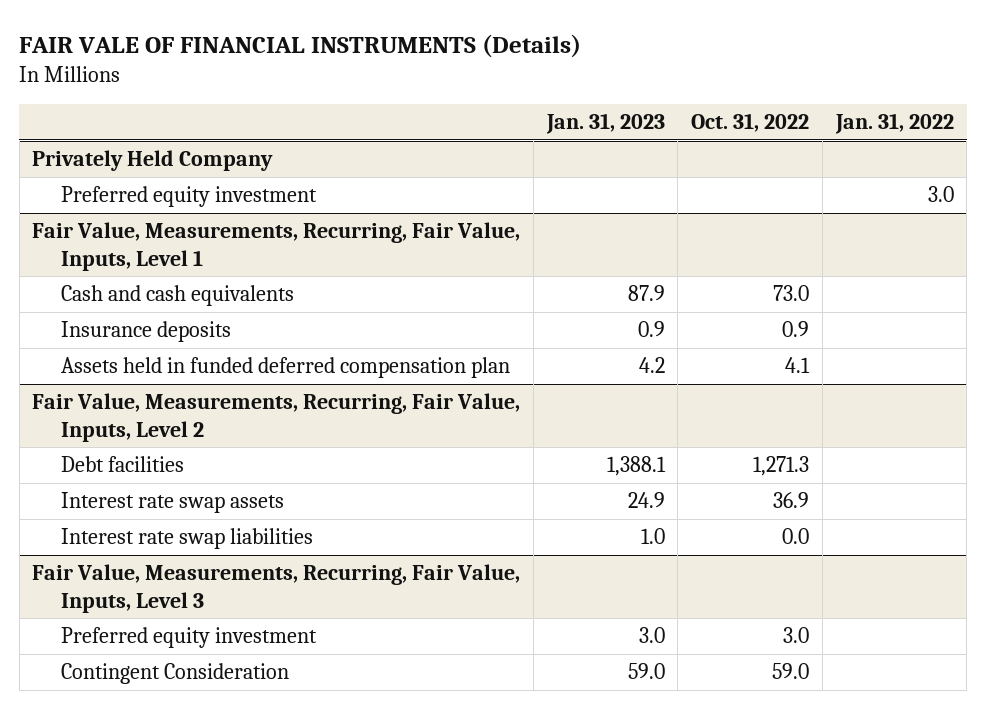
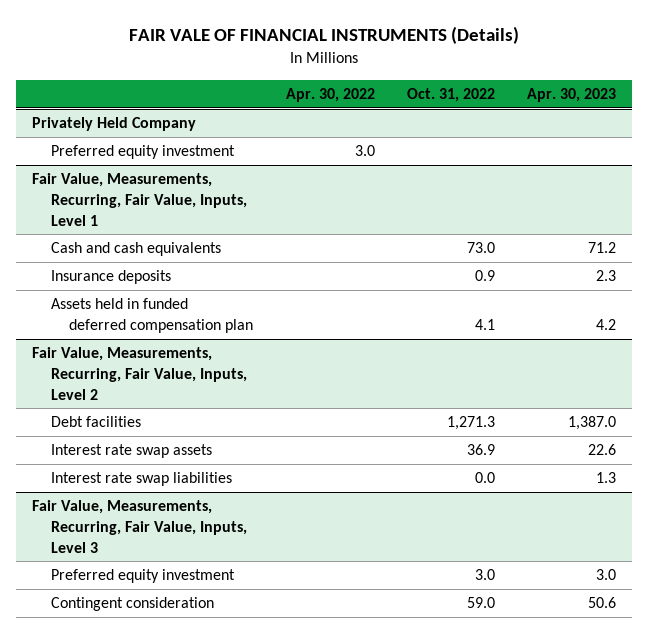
- | Jan. 31, 2023 | Oct. 31, 2022 | Jan. 31, 2022
+ | Apr. 30, 2022 | Oct. 31, 2022 | Apr. 30, 2023
@ Fair Value, Measurements, Recurring, Fair Value, Inputs, Level 3
- Contingent Consideration | 59.0 | 59.0 |
+ Contingent consideration | | 59.0 | 50.6

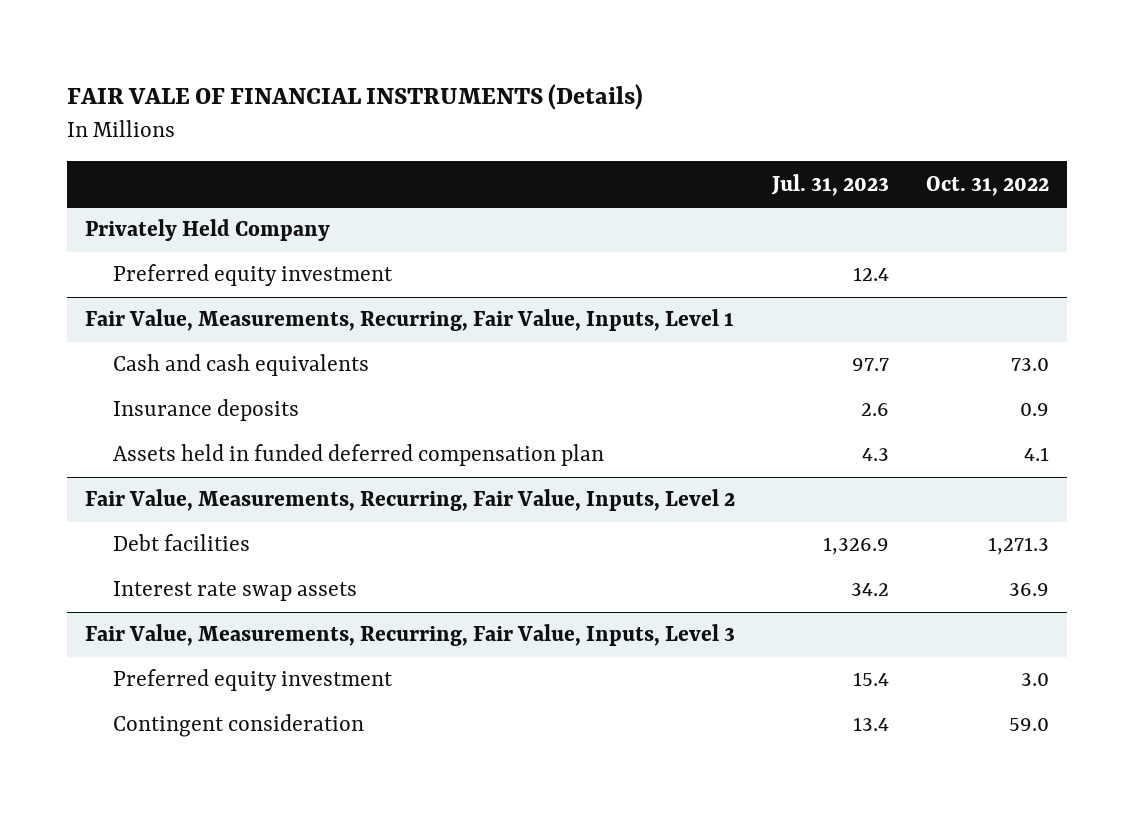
- | Apr. 30, 2022 | Oct. 31, 2022 | Apr. 30, 2023
+ | Jul. 31, 2023 | Oct. 31, 2022
@ Fair Value, Measurements, Recurring, Fair Value, Inputs, Level 2
- Interest rate swap liabilities | | 0.0 | 1.3

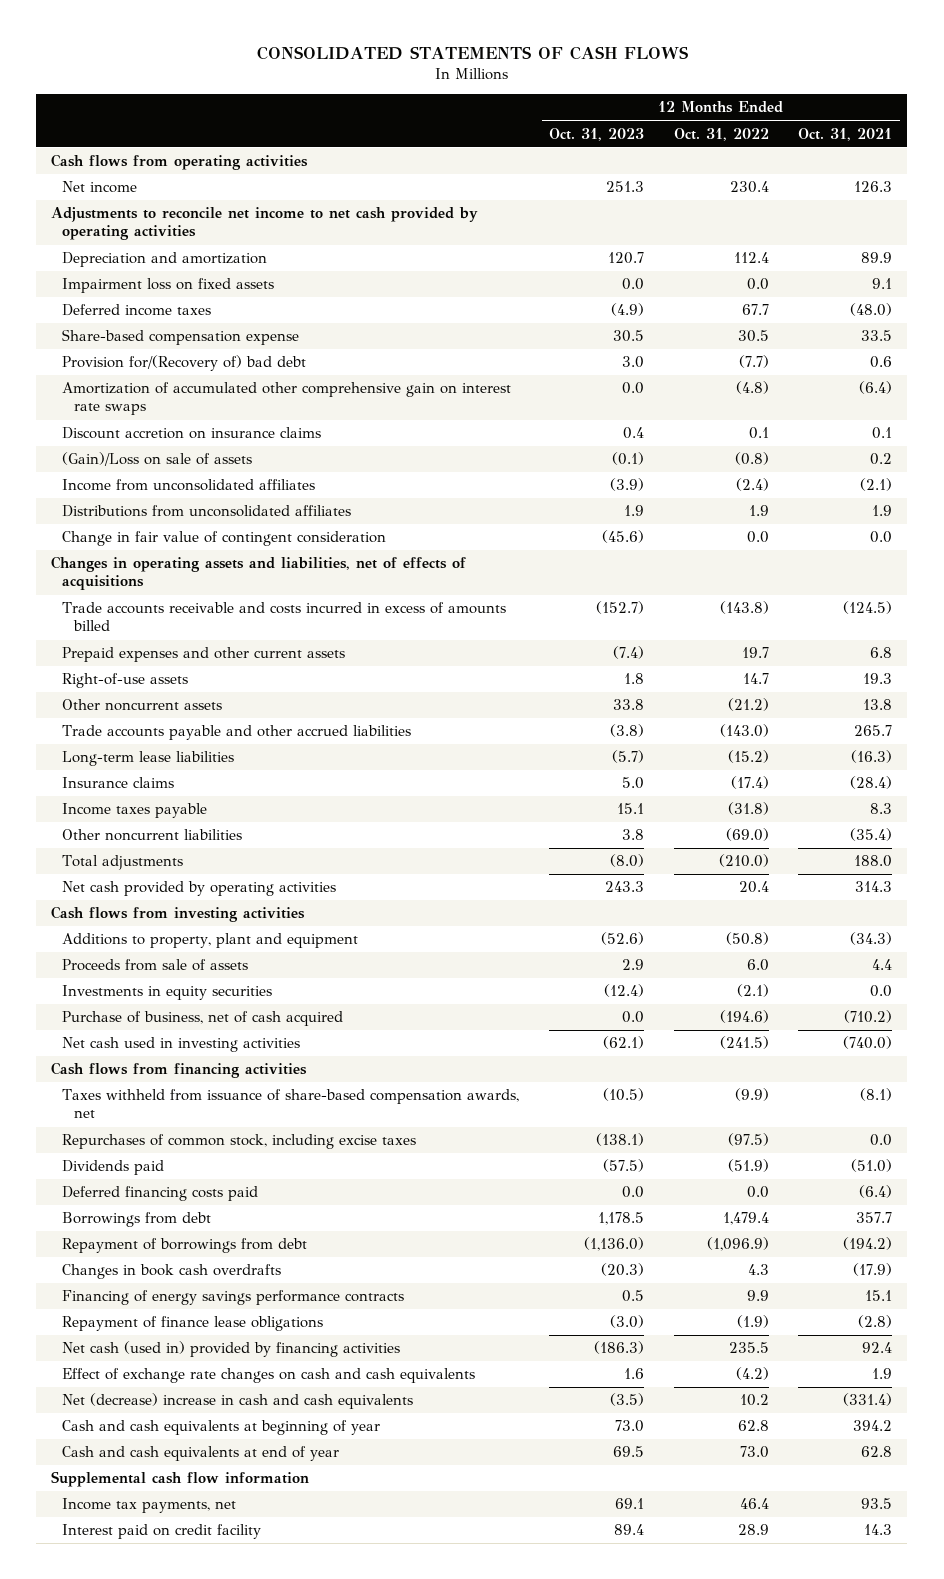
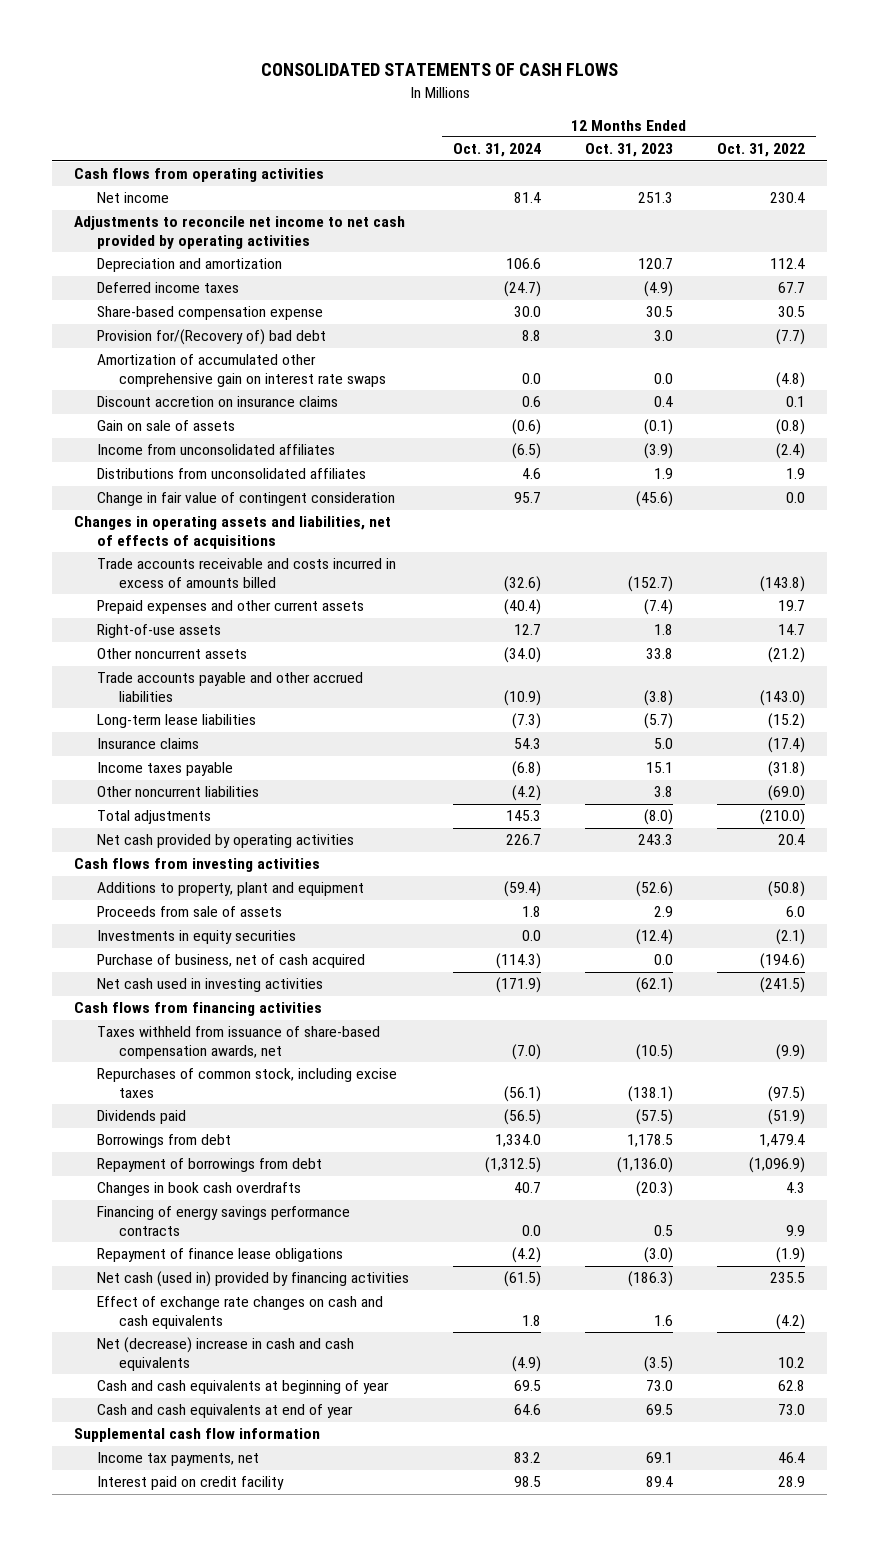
- | 12 Months Ended Oct. 31, 2023 | 12 Months Ended Oct. 31, 2022 | 12 Months Ended Oct. 31, 2021
+ | 12 Months Ended Oct. 31, 2024 | 12 Months Ended Oct. 31, 2023 | 12 Months Ended Oct. 31, 2022
- Impairment loss on fixed assets | 0.0 | 0.0 | 9.1
- (Gain)/Loss on sale of assets | (0.1) | (0.8) | 0.2
+ Gain on sale of assets | (0.6) | (0.1) | (0.8)
- Deferred financing costs paid | 0.0 | 0.0 | (6.4)

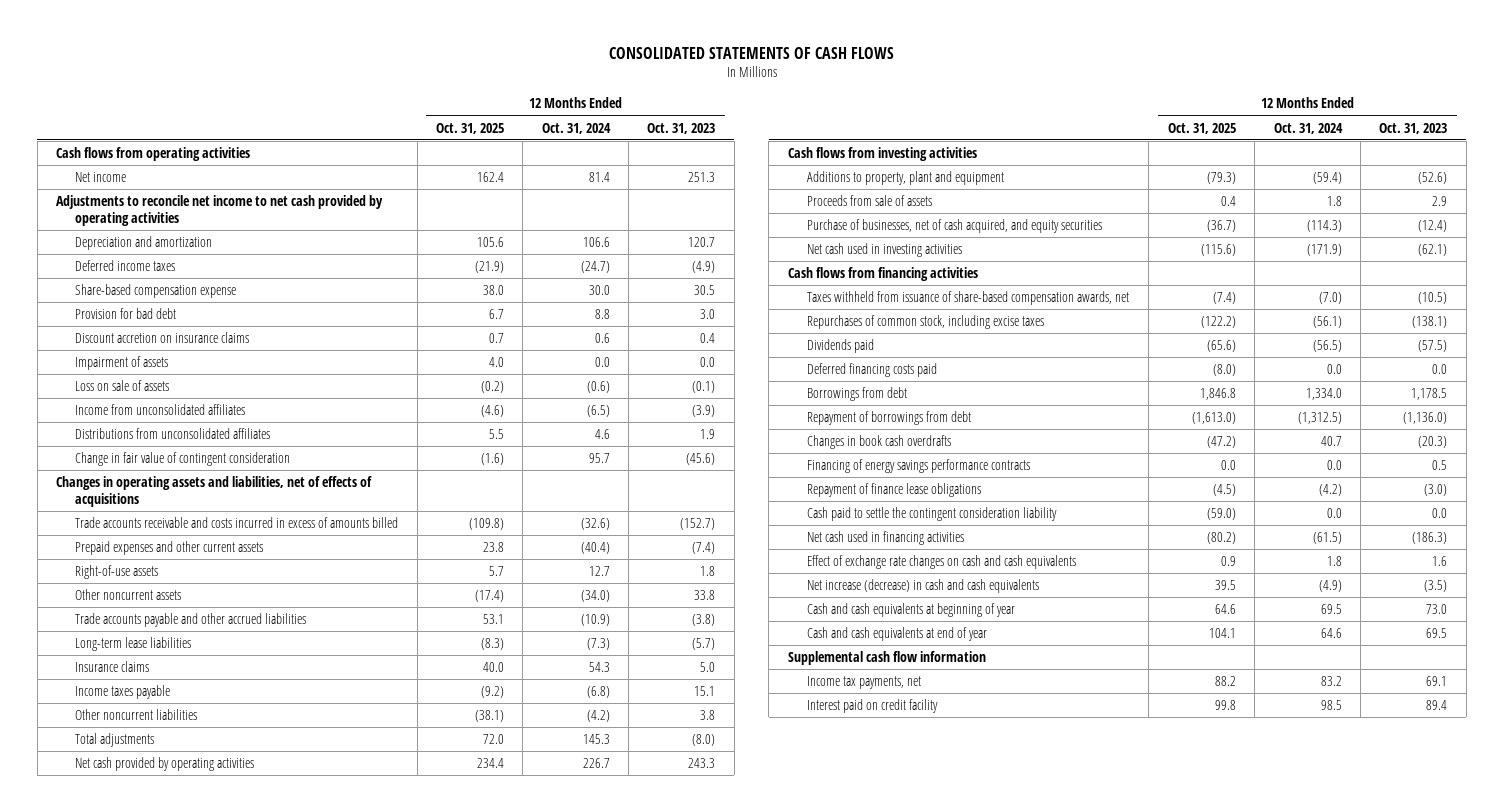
- | 12 Months Ended Oct. 31, 2024 | 12 Months Ended Oct. 31, 2023 | 12 Months Ended Oct. 31, 2022
+ | 12 Months Ended Oct. 31, 2025 | 12 Months Ended Oct. 31, 2024 | 12 Months Ended Oct. 31, 2023
- Provision for/(Recovery of) bad debt | 8.8 | 3.0 | (7.7)
- Amortization of accumulated other comprehensive gain on interest rate swaps | 0.0 | 0.0 | (4.8)
+ Provision for bad debt | 6.7 | 8.8 | 3.0
- Gain on sale of assets | (0.6) | (0.1) | (0.8)
+ Impairment of assets | 4.0 | 0.0 | 0.0
+ Loss on sale of assets | (0.2) | (0.6) | (0.1)
- Investments in equity securities | 0.0 | (12.4) | (2.1)
- Purchase of business, net of cash acquired | (114.3) | 0.0 | (194.6)
+ Purchase of businesses, net of cash acquired, and equity securities | (36.7) | (114.3) | (12.4)
+ Deferred financing costs paid | (8.0) | 0.0 | 0.0
- Net cash (used in) provided by financing activities | (61.5) | (186.3) | 235.5
+ Cash paid to settle the contingent consideration liability | (59.0) | 0.0 | 0.0
+ Net cash used in financing activities | (80.2) | (61.5) | (186.3)
- Net (decrease) increase in cash and cash equivalents | (4.9) | (3.5) | 10.2
+ Net increase (decrease) in cash and cash equivalents | 39.5 | (4.9) | (3.5)

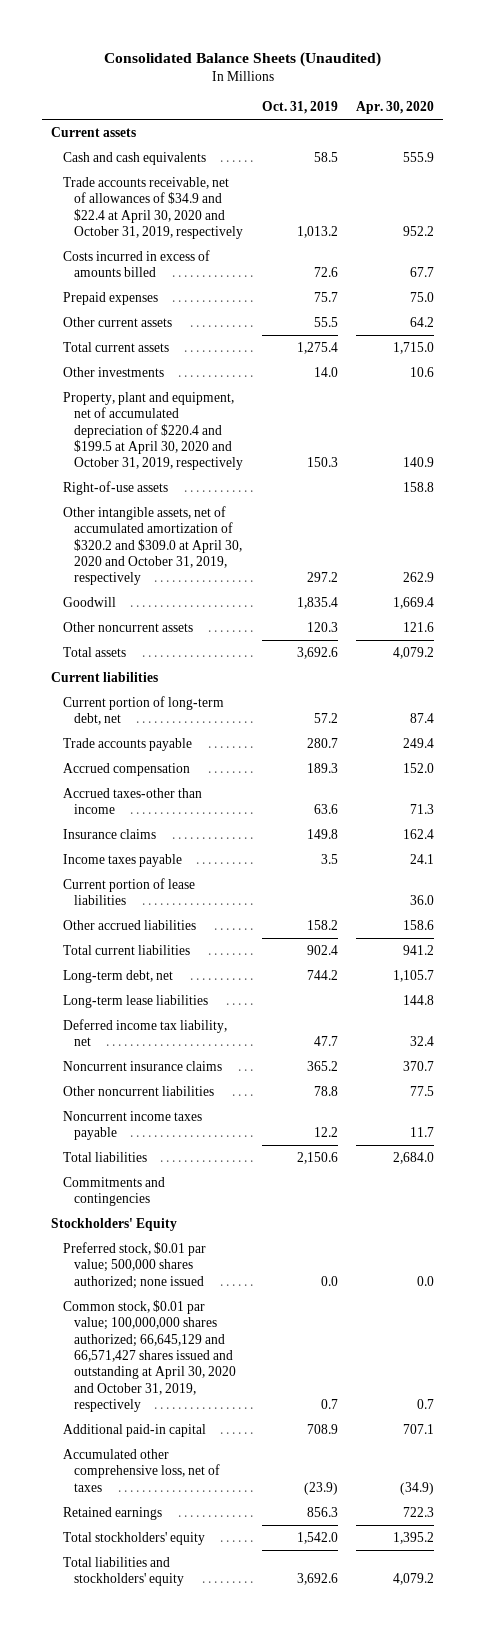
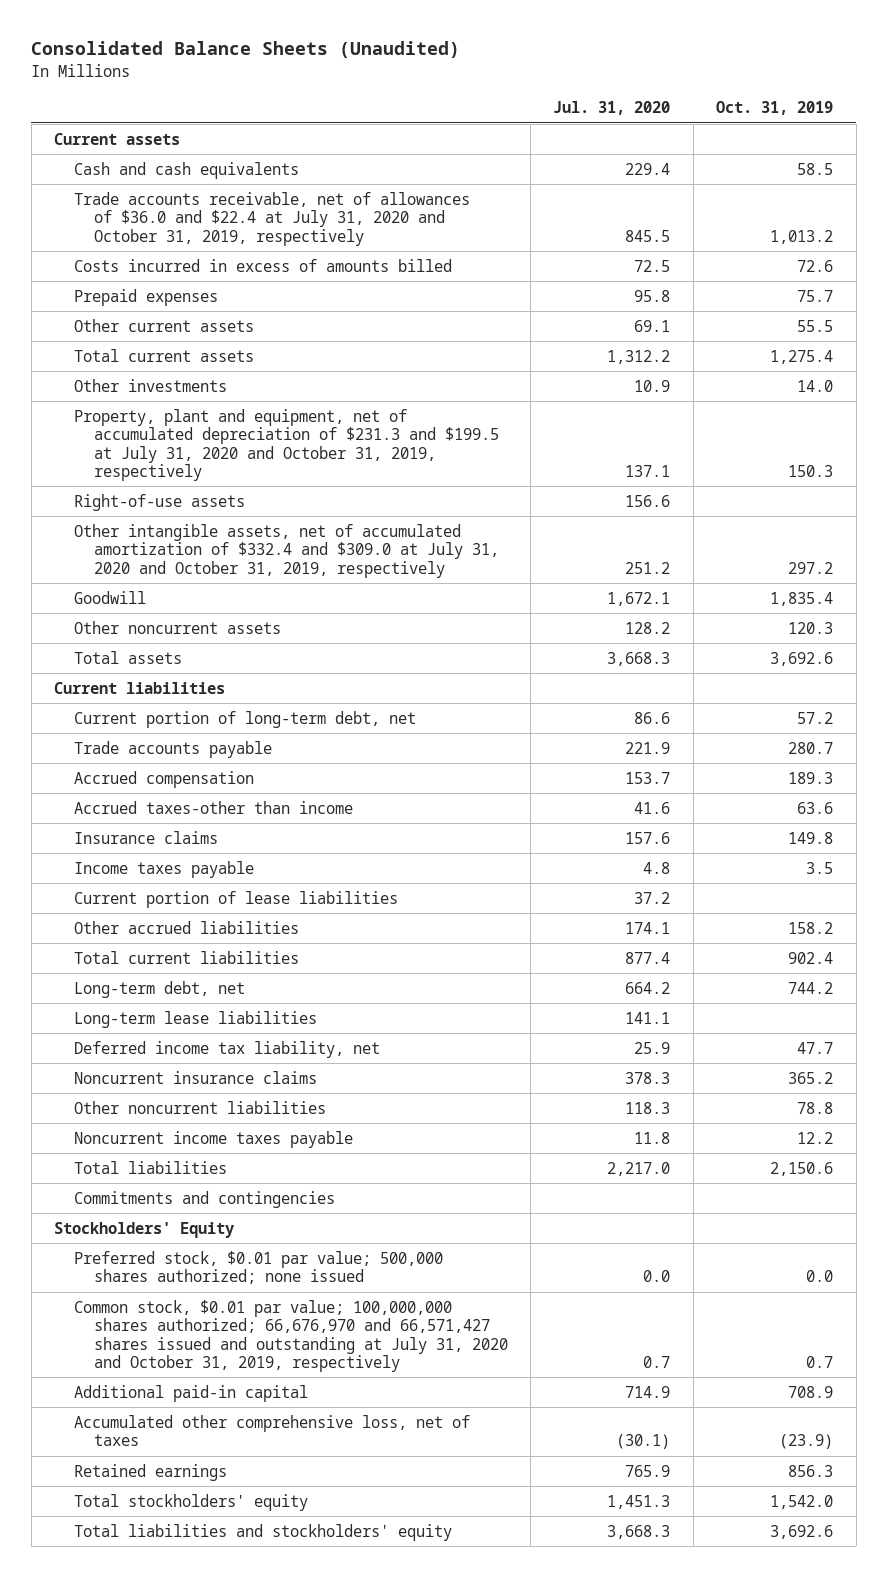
- | Oct. 31, 2019 | Apr. 30, 2020
+ | Jul. 31, 2020 | Oct. 31, 2019
- Trade accounts receivable, net of allowances of $34.9 and $22.4 at April 30, 2020 and October 31, 2019, respectively | 1,013.2 | 952.2
+ Trade accounts receivable, net of allowances of $36.0 and $22.4 at July 31, 2020 and October 31, 2019, respectively | 845.5 | 1,013.2
- Property, plant and equipment, net of accumulated depreciation of $220.4 and $199.5 at April 30, 2020 and October 31, 2019, respectively | 150.3 | 140.9
+ Property, plant and equipment, net of accumulated depreciation of $231.3 and $199.5 at July 31, 2020 and October 31, 2019, respectively | 137.1 | 150.3
- Other intangible assets, net of accumulated amortization of $320.2 and $309.0 at April 30, 2020 and October 31, 2019, respectively | 297.2 | 262.9
+ Other intangible assets, net of accumulated amortization of $332.4 and $309.0 at July 31, 2020 and October 31, 2019, respectively | 251.2 | 297.2
- Common stock, $0.01 par value; 100,000,000 shares authorized; 66,645,129 and 66,571,427 shares issued and outstanding at April 30, 2020 and October 31, 2019, respectively | 0.7 | 0.7
+ Common stock, $0.01 par value; 100,000,000 shares authorized; 66,676,970 and 66,571,427 shares issued and outstanding at July 31, 2020 and October 31, 2019, respectively | 0.7 | 0.7

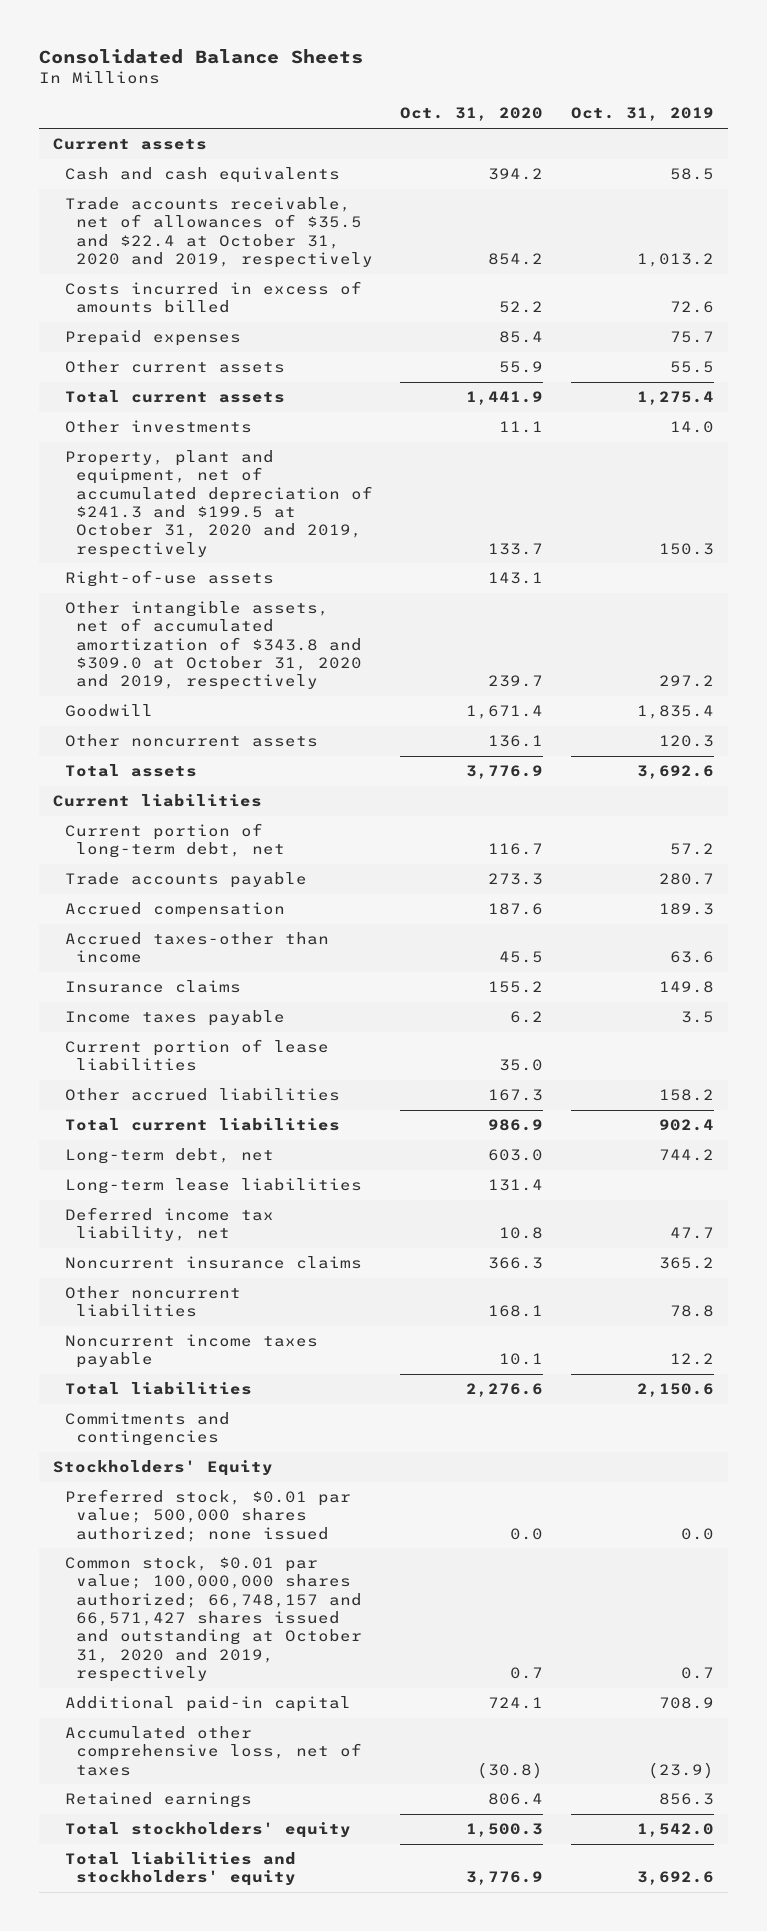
- Consolidated Balance Sheets (Unaudited)
+ Consolidated Balance Sheets
- | Jul. 31, 2020 | Oct. 31, 2019
+ | Oct. 31, 2020 | Oct. 31, 2019
- Trade accounts receivable, net of allowances of $36.0 and $22.4 at July 31, 2020 and October 31, 2019, respectively | 845.5 | 1,013.2
+ Trade accounts receivable, net of allowances of $35.5 and $22.4 at October 31, 2020 and 2019, respectively | 854.2 | 1,013.2
- Property, plant and equipment, net of accumulated depreciation of $231.3 and $199.5 at July 31, 2020 and October 31, 2019, respectively | 137.1 | 150.3
+ Property, plant and equipment, net of accumulated depreciation of $241.3 and $199.5 at October 31, 2020 and 2019, respectively | 133.7 | 150.3
- Other intangible assets, net of accumulated amortization of $332.4 and $309.0 at July 31, 2020 and October 31, 2019, respectively | 251.2 | 297.2
+ Other intangible assets, net of accumulated amortization of $343.8 and $309.0 at October 31, 2020 and 2019, respectively | 239.7 | 297.2
- Common stock, $0.01 par value; 100,000,000 shares authorized; 66,676,970 and 66,571,427 shares issued and outstanding at July 31, 2020 and October 31, 2019, respectively | 0.7 | 0.7
+ Common stock, $0.01 par value; 100,000,000 shares authorized; 66,748,157 and 66,571,427 shares issued and outstanding at October 31, 2020 and 2019, respectively | 0.7 | 0.7

